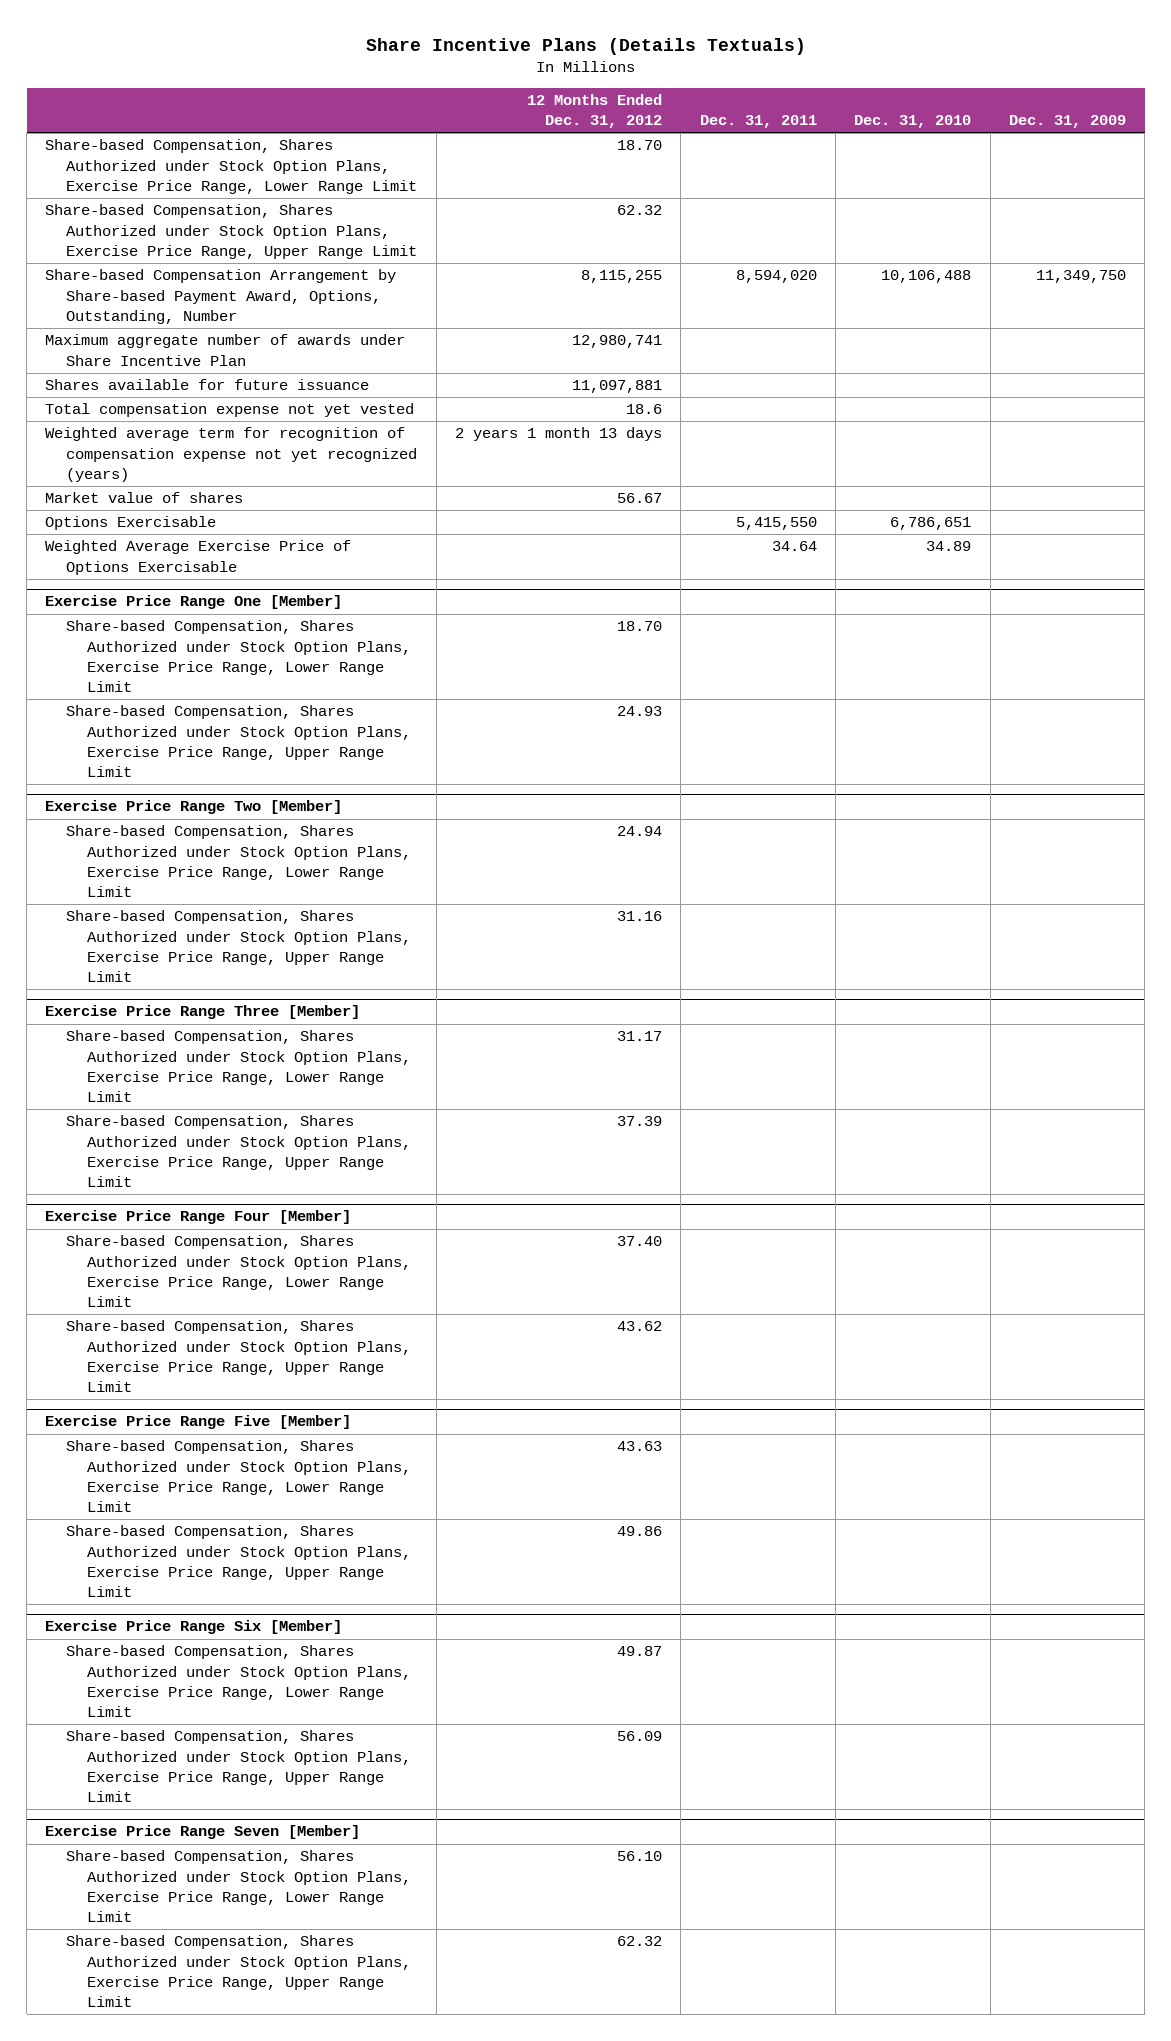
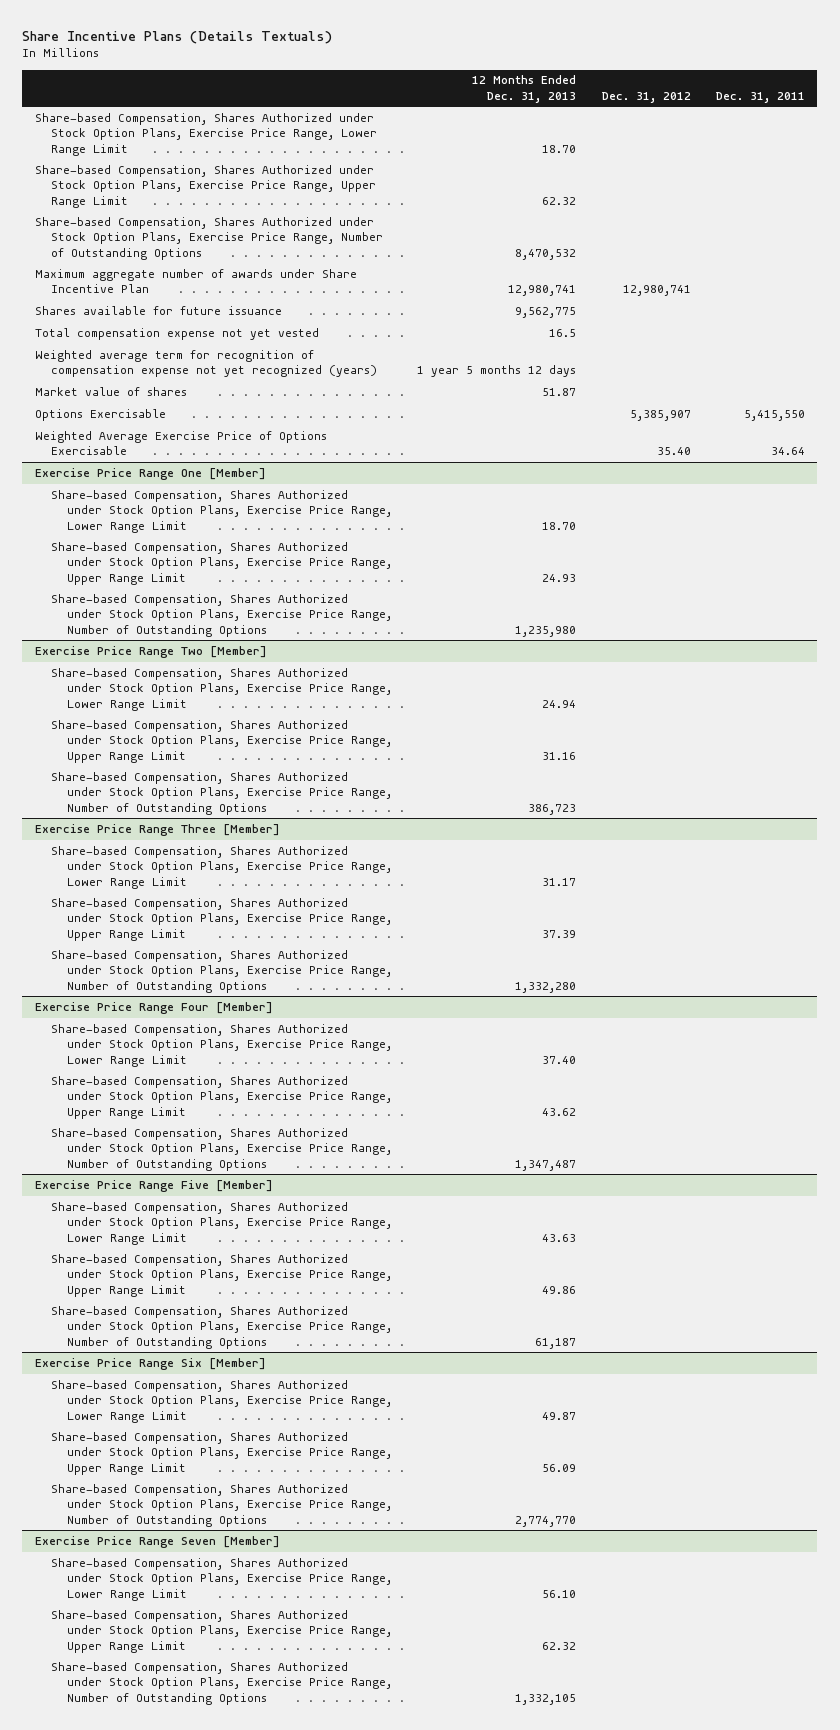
- | 12 Months Ended Dec. 31, 2012 | Dec. 31, 2011 | Dec. 31, 2010 | Dec. 31, 2009
+ | 12 Months Ended Dec. 31, 2013 | Dec. 31, 2012 | Dec. 31, 2011
- Share-based Compensation Arrangement by Share-based Payment Award, Options, Outstanding, Number | 8,115,255 | 8,594,020 | 10,106,488 | 11,349,750
+ Share-based Compensation, Shares Authorized under Stock Option Plans, Exercise Price Range, Number of Outstanding Options | 8,470,532 | |
@ Exercise Price Range One [Member]
+ Share-based Compensation, Shares Authorized under Stock Option Plans, Exercise Price Range, Number of Outstanding Options | 1,235,980 | |
@ Exercise Price Range Two [Member]
+ Share-based Compensation, Shares Authorized under Stock Option Plans, Exercise Price Range, Number of Outstanding Options | 386,723 | |
@ Exercise Price Range Three [Member]
+ Share-based Compensation, Shares Authorized under Stock Option Plans, Exercise Price Range, Number of Outstanding Options | 1,332,280 | |
@ Exercise Price Range Four [Member]
+ Share-based Compensation, Shares Authorized under Stock Option Plans, Exercise Price Range, Number of Outstanding Options | 1,347,487 | |
@ Exercise Price Range Five [Member]
+ Share-based Compensation, Shares Authorized under Stock Option Plans, Exercise Price Range, Number of Outstanding Options | 61,187 | |
@ Exercise Price Range Six [Member]
+ Share-based Compensation, Shares Authorized under Stock Option Plans, Exercise Price Range, Number of Outstanding Options | 2,774,770 | |
@ Exercise Price Range Seven [Member]
+ Share-based Compensation, Shares Authorized under Stock Option Plans, Exercise Price Range, Number of Outstanding Options | 1,332,105 | |

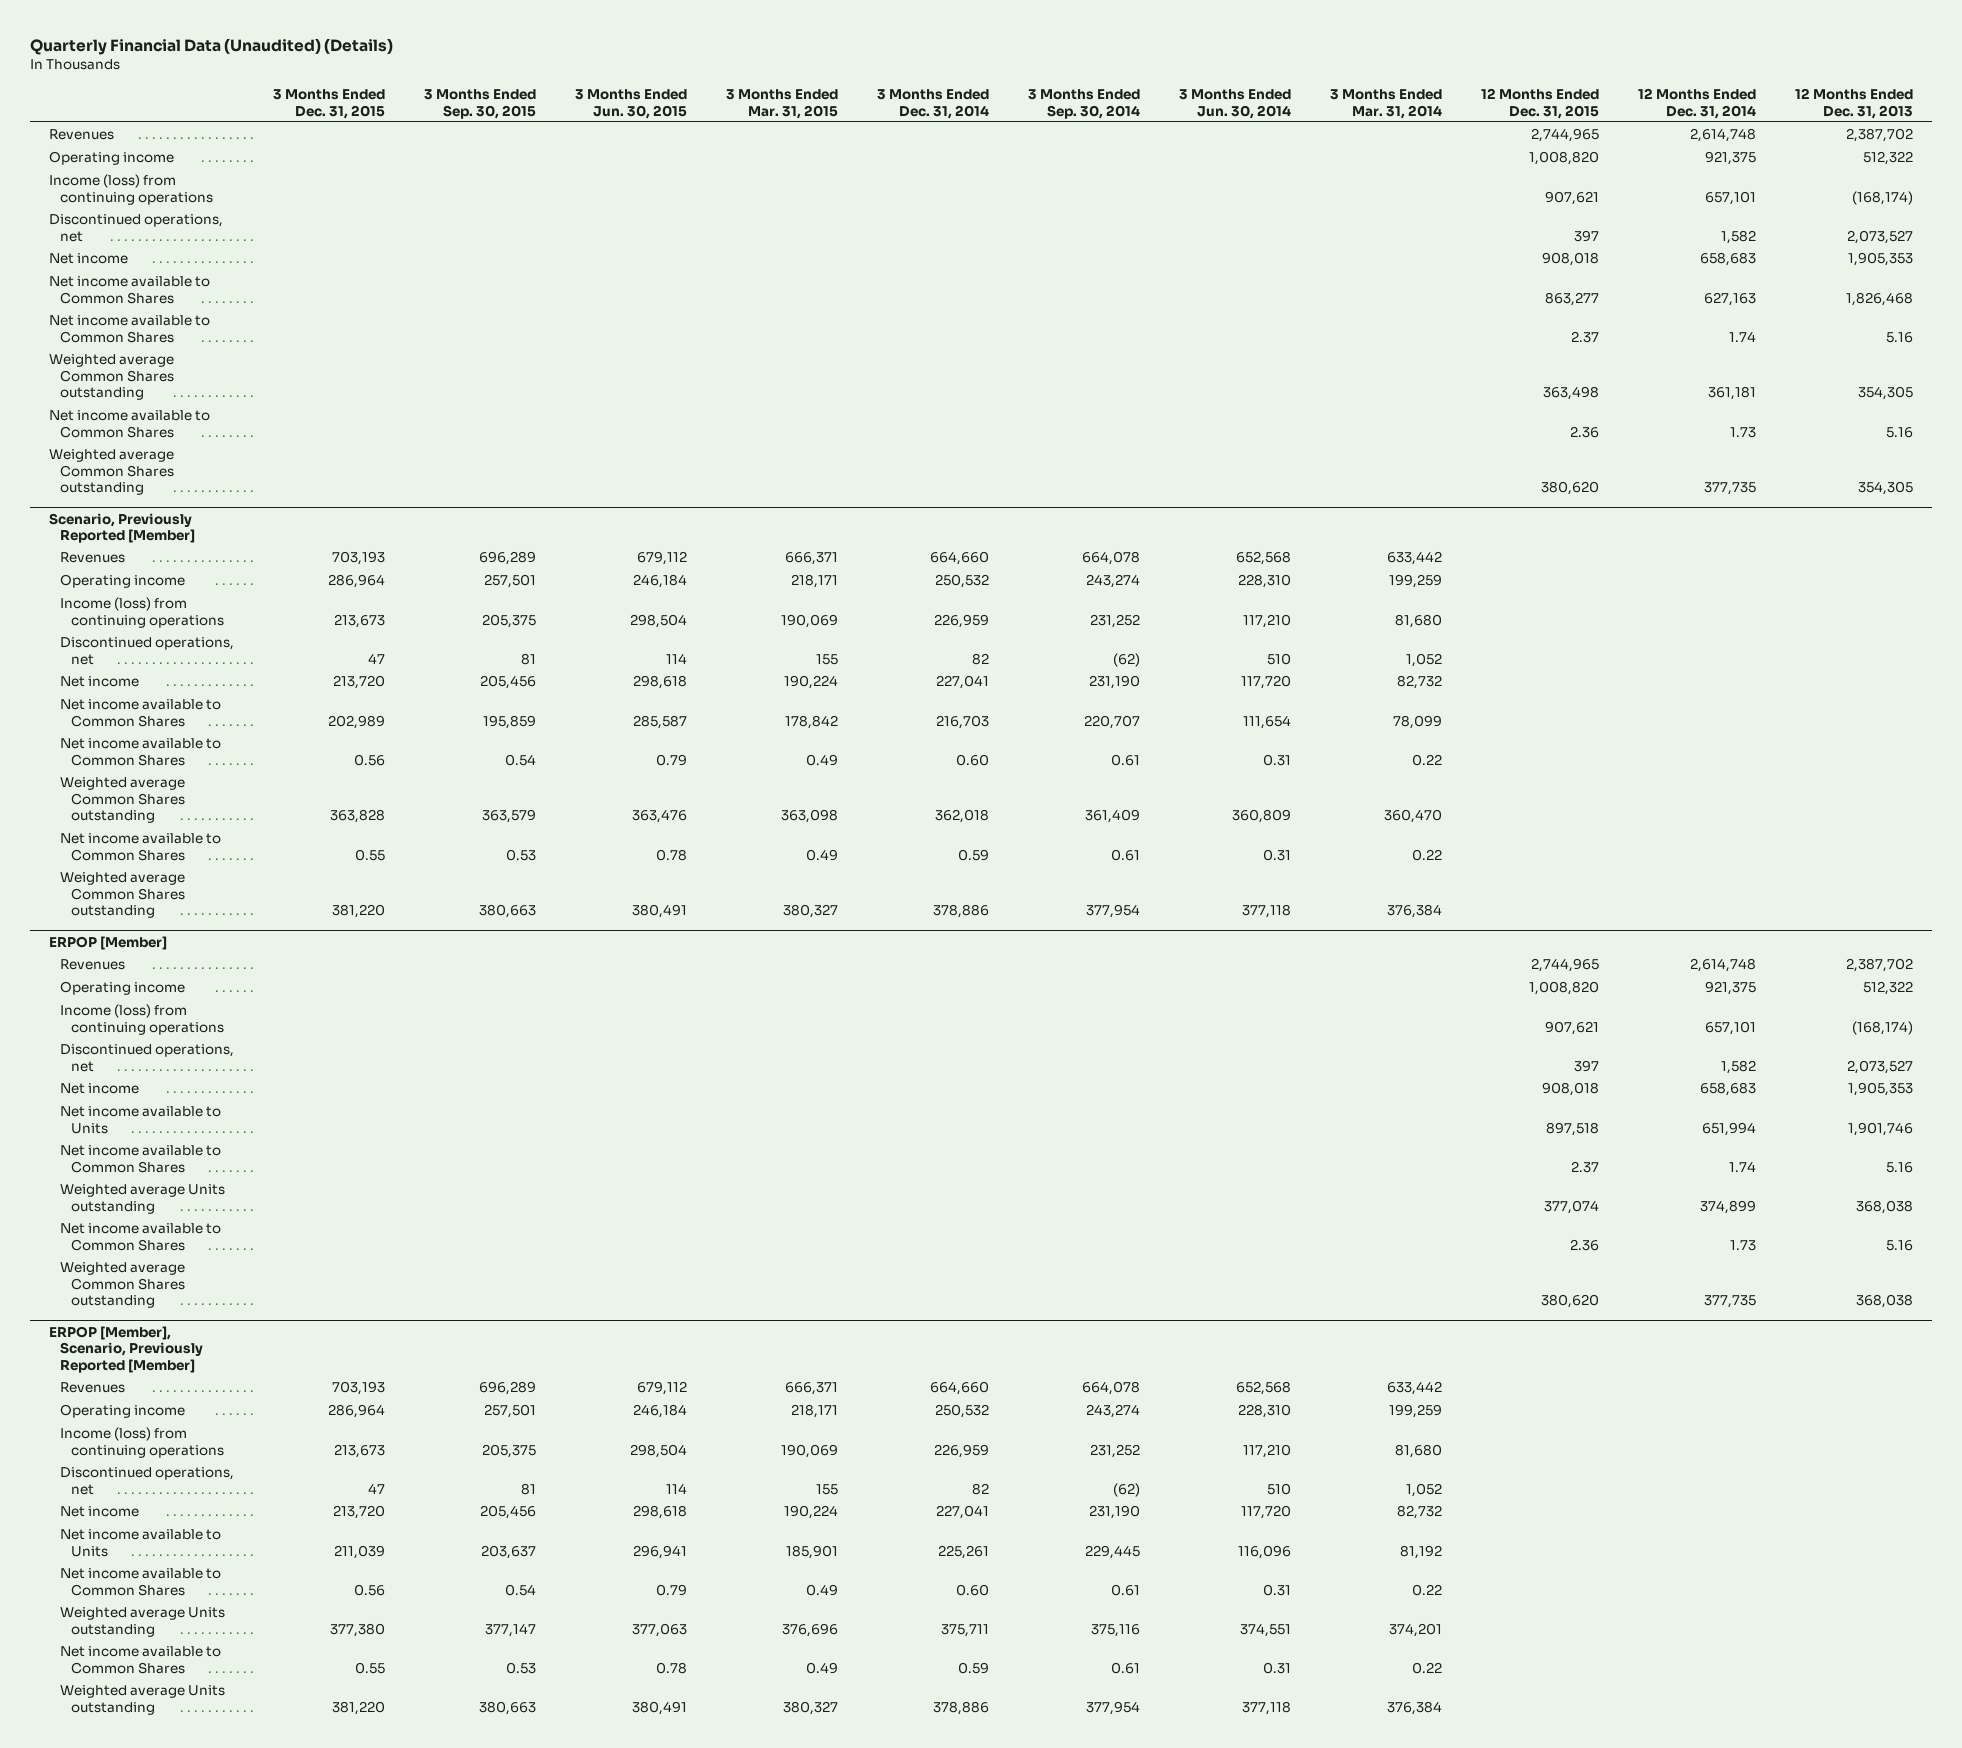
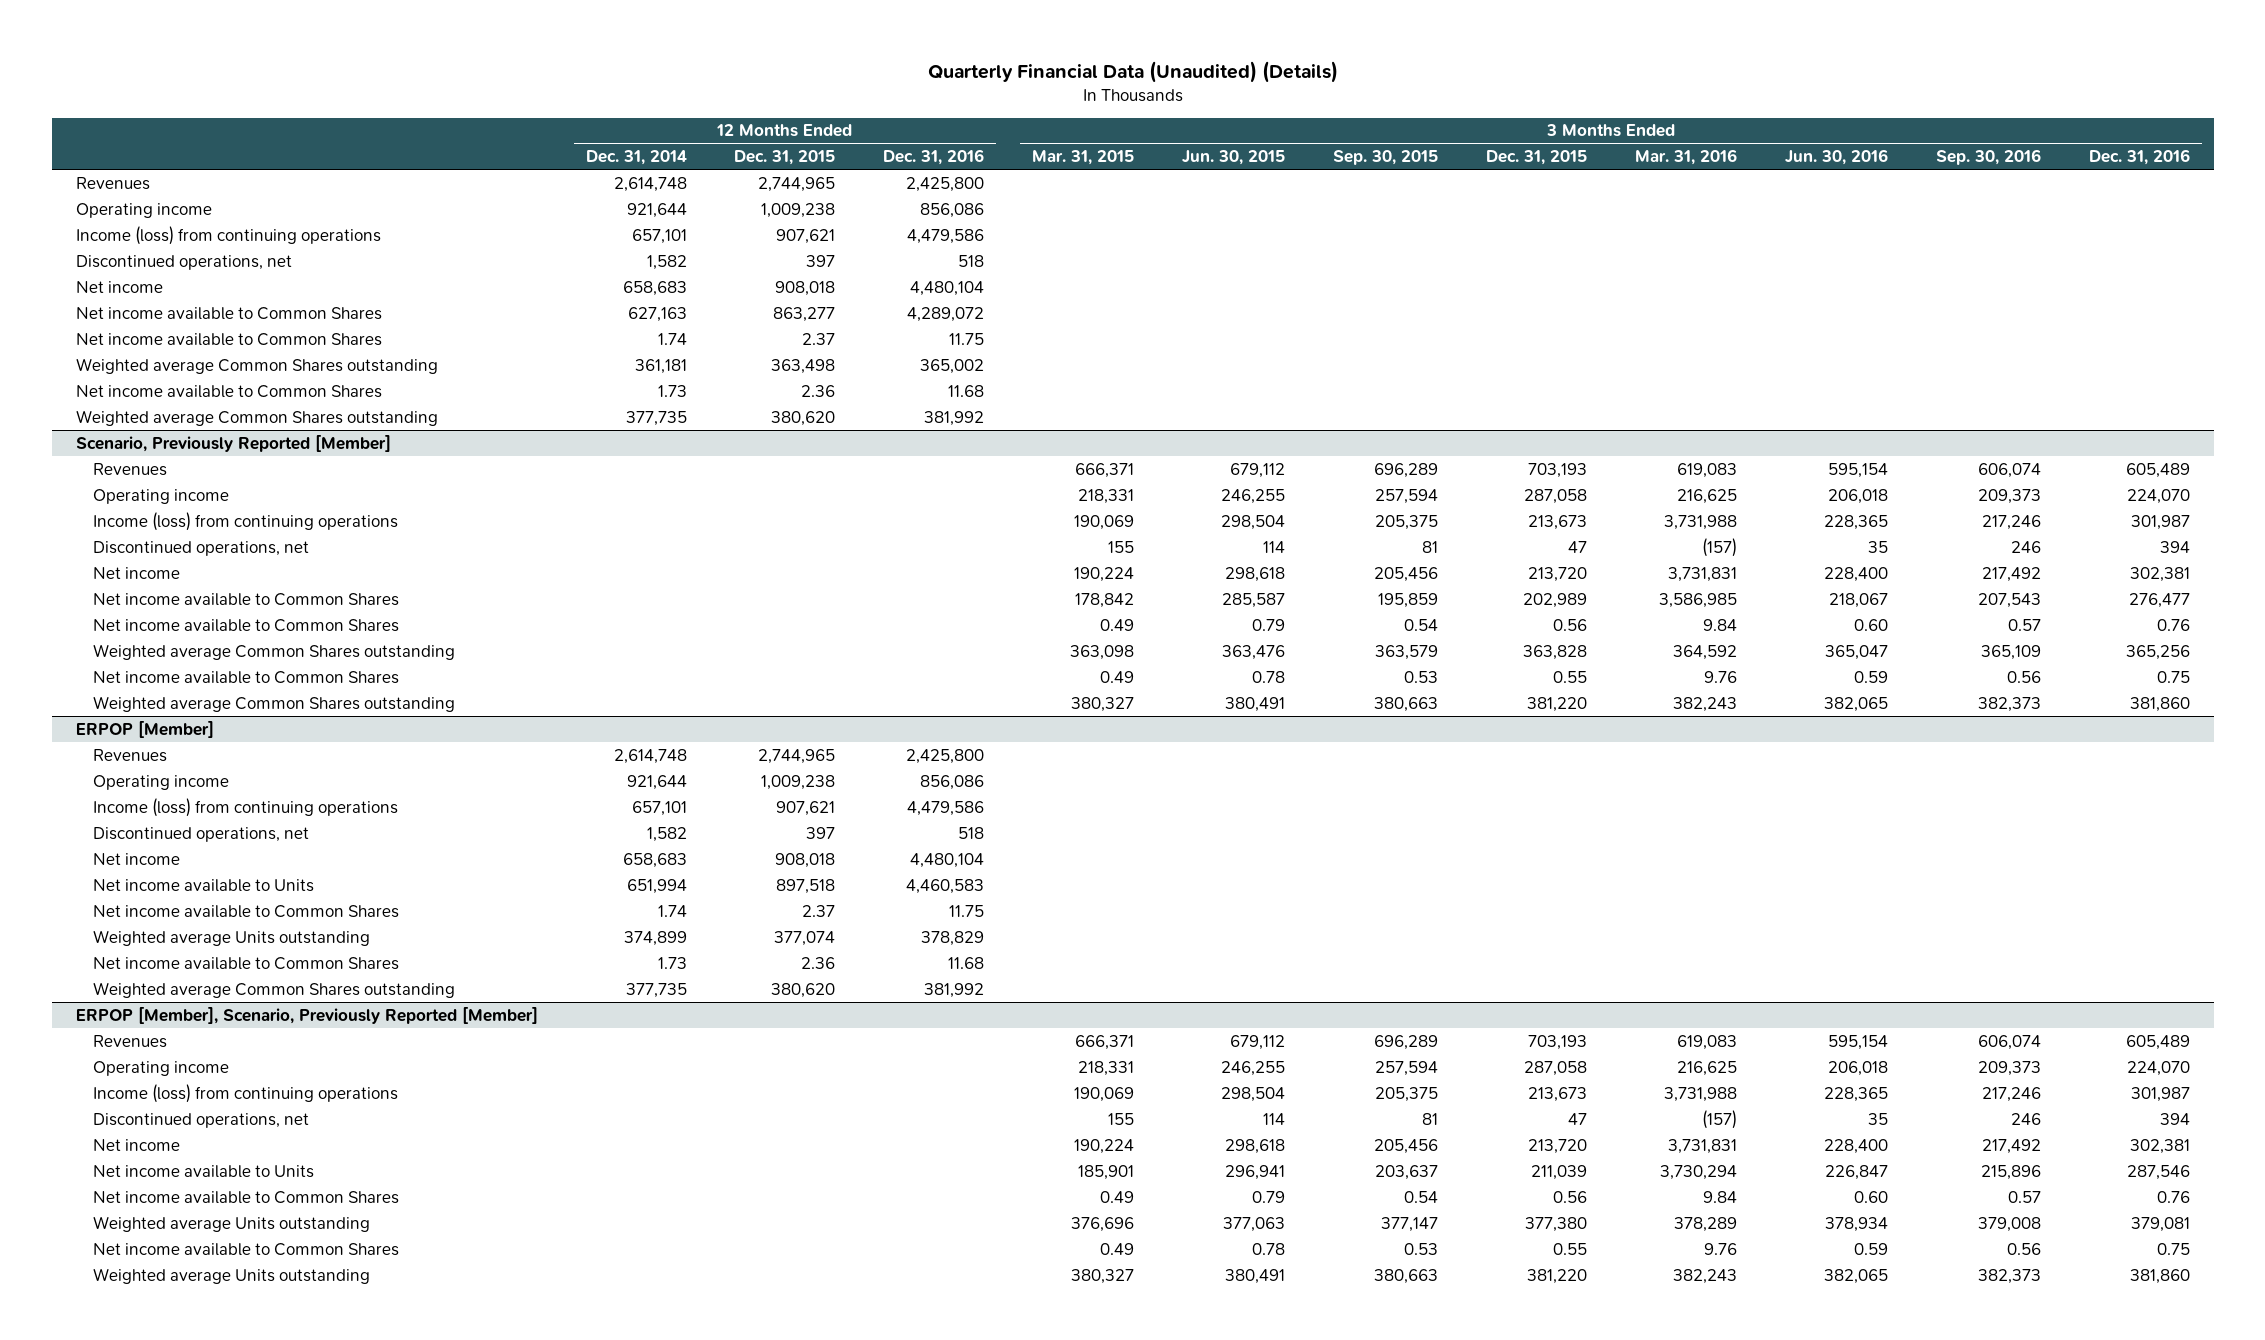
- | 3 Months Ended Dec. 31, 2015 | 3 Months Ended Sep. 30, 2015 | 3 Months Ended Jun. 30, 2015 | 3 Months Ended Mar. 31, 2015 | 3 Months Ended Dec. 31, 2014 | 3 Months Ended Sep. 30, 2014 | 3 Months Ended Jun. 30, 2014 | 3 Months Ended Mar. 31, 2014 | 12 Months Ended Dec. 31, 2015 | 12 Months Ended Dec. 31, 2014 | 12 Months Ended Dec. 31, 2013
+ | 12 Months Ended Dec. 31, 2014 | 12 Months Ended Dec. 31, 2015 | 12 Months Ended Dec. 31, 2016 | 3 Months Ended Mar. 31, 2015 | 3 Months Ended Jun. 30, 2015 | 3 Months Ended Sep. 30, 2015 | 3 Months Ended Dec. 31, 2015 | 3 Months Ended Mar. 31, 2016 | 3 Months Ended Jun. 30, 2016 | 3 Months Ended Sep. 30, 2016 | 3 Months Ended Dec. 31, 2016
- Operating income | | | | | | | | | 1,008,820 | 921,375 | 512,322
+ Operating income | 921,644 | 1,009,238 | 856,086 | | | | | | | |
@ Scenario, Previously Reported [Member]
- Operating income | 286,964 | 257,501 | 246,184 | 218,171 | 250,532 | 243,274 | 228,310 | 199,259 | | |
+ Operating income | | | | 218,331 | 246,255 | 257,594 | 287,058 | 216,625 | 206,018 | 209,373 | 224,070
@ ERPOP [Member]
- Operating income | | | | | | | | | 1,008,820 | 921,375 | 512,322
+ Operating income | 921,644 | 1,009,238 | 856,086 | | | | | | | |
@ ERPOP [Member], Scenario, Previously Reported [Member]
- Operating income | 286,964 | 257,501 | 246,184 | 218,171 | 250,532 | 243,274 | 228,310 | 199,259 | | |
+ Operating income | | | | 218,331 | 246,255 | 257,594 | 287,058 | 216,625 | 206,018 | 209,373 | 224,070

